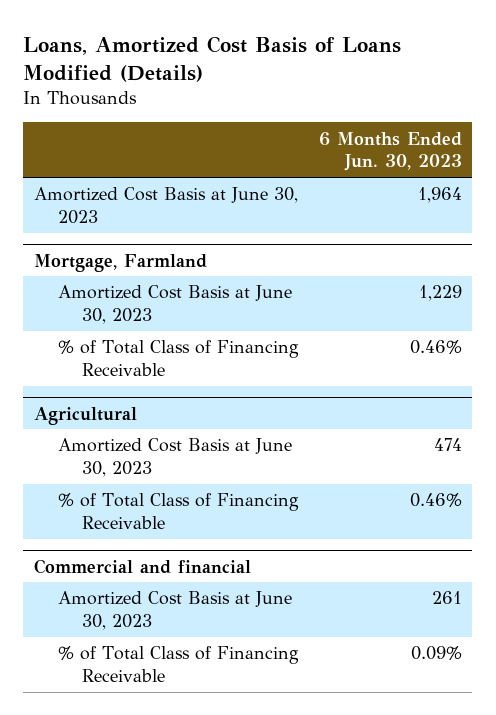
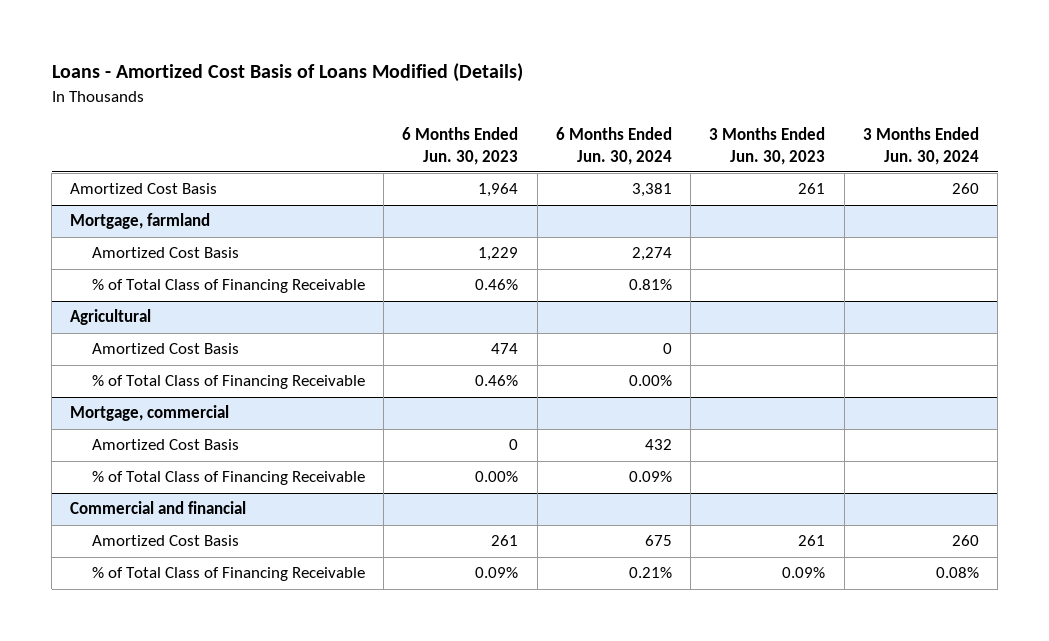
- Loans, Amortized Cost Basis of Loans Modified (Details)
+ Loans - Amortized Cost Basis of Loans Modified (Details)
- | 6 Months Ended Jun. 30, 2023
+ | 6 Months Ended Jun. 30, 2023 | 6 Months Ended Jun. 30, 2024 | 3 Months Ended Jun. 30, 2023 | 3 Months Ended Jun. 30, 2024
- Amortized Cost Basis at June 30, 2023 | 1,964
- Mortgage, Farmland
- Amortized Cost Basis at June 30, 2023 | 1,229
+ Amortized Cost Basis | 1,964 | 3,381 | 261 | 260
+ Mortgage, farmland
+ Amortized Cost Basis | 1,229 | 2,274 | |
@ Agricultural
- Amortized Cost Basis at June 30, 2023 | 474
+ Amortized Cost Basis | 474 | 0 | |
+ Mortgage, commercial
+ Amortized Cost Basis | 0 | 432 | |
+ % of Total Class of Financing Receivable | 0.00% | 0.09% | |
@ Commercial and financial
- Amortized Cost Basis at June 30, 2023 | 261
+ Amortized Cost Basis | 261 | 675 | 261 | 260

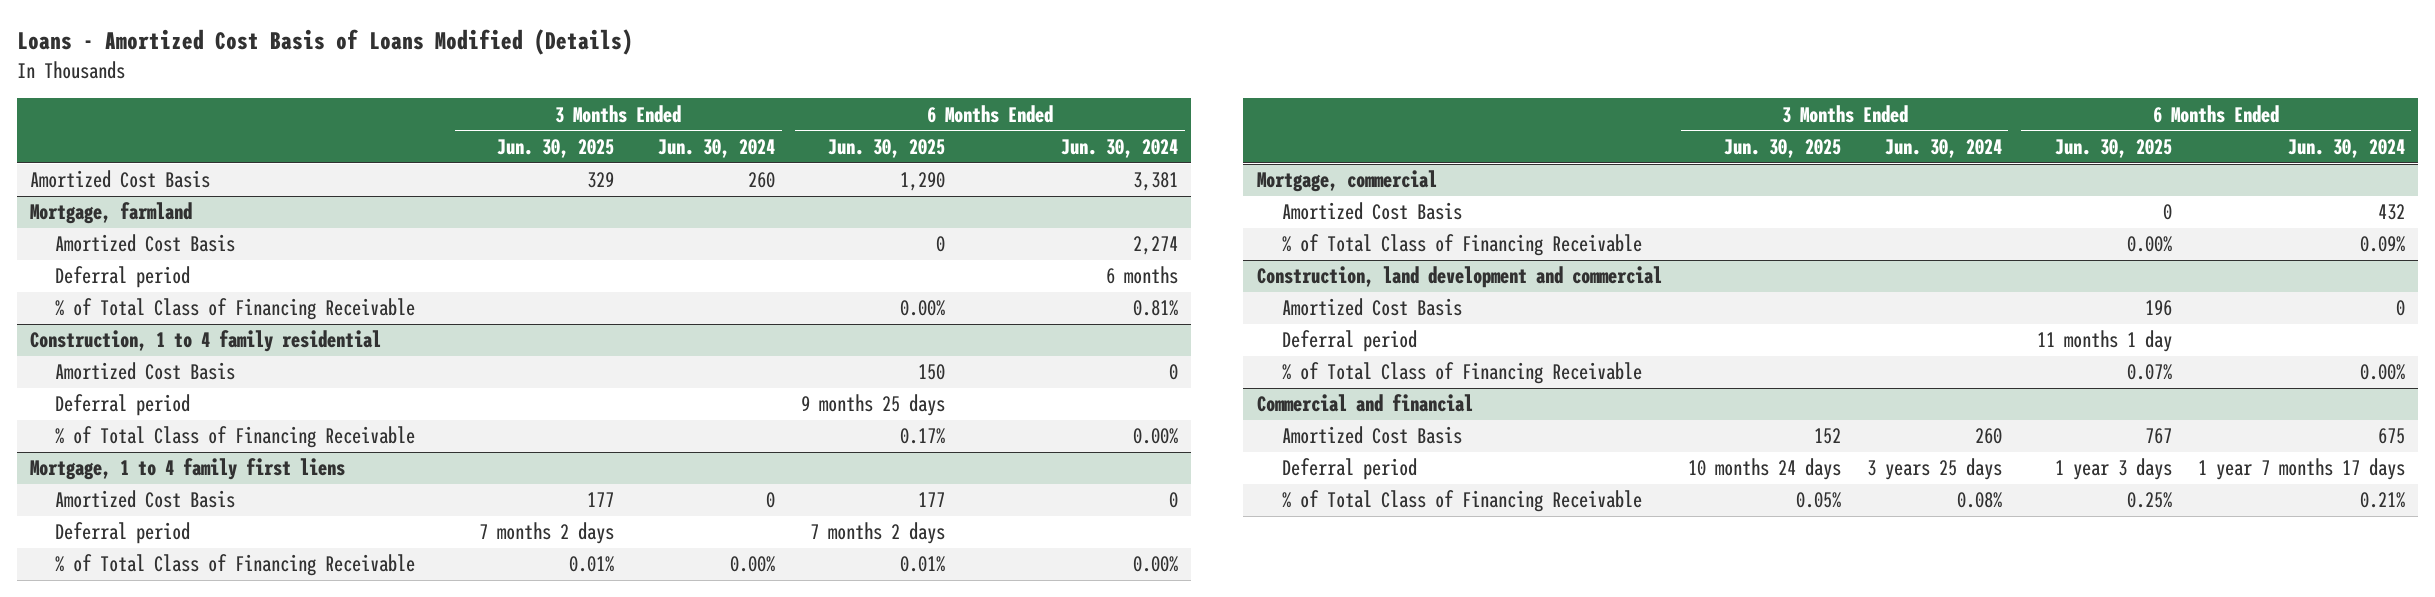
- | 6 Months Ended Jun. 30, 2023 | 6 Months Ended Jun. 30, 2024 | 3 Months Ended Jun. 30, 2023 | 3 Months Ended Jun. 30, 2024
+ | 3 Months Ended Jun. 30, 2025 | 3 Months Ended Jun. 30, 2024 | 6 Months Ended Jun. 30, 2025 | 6 Months Ended Jun. 30, 2024
@ Mortgage, farmland
+ Deferral period | | | | 6 months
- Agricultural
+ Construction, 1 to 4 family residential
+ Deferral period | | | 9 months 25 days |
+ Mortgage, 1 to 4 family first liens
+ Amortized Cost Basis | 177 | 0 | 177 | 0
+ Deferral period | 7 months 2 days | | 7 months 2 days |
+ % of Total Class of Financing Receivable | 0.01% | 0.00% | 0.01% | 0.00%
+ Construction, land development and commercial
+ Amortized Cost Basis | | | 196 | 0
+ Deferral period | | | 11 months 1 day |
+ % of Total Class of Financing Receivable | | | 0.07% | 0.00%
@ Commercial and financial
+ Deferral period | 10 months 24 days | 3 years 25 days | 1 year 3 days | 1 year 7 months 17 days

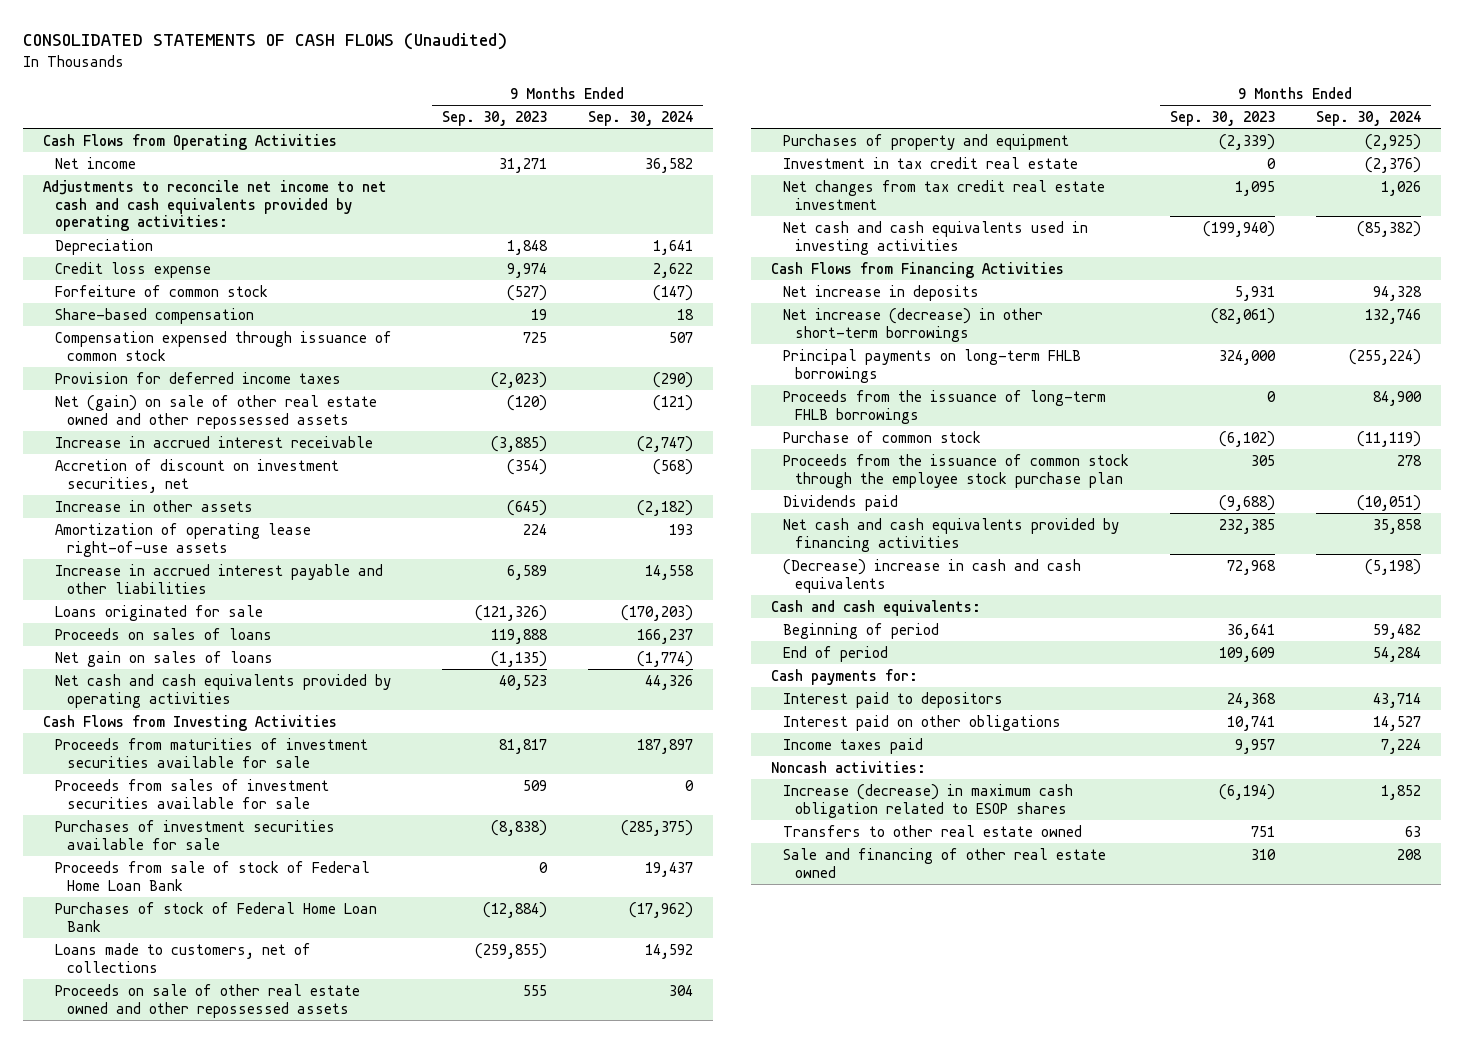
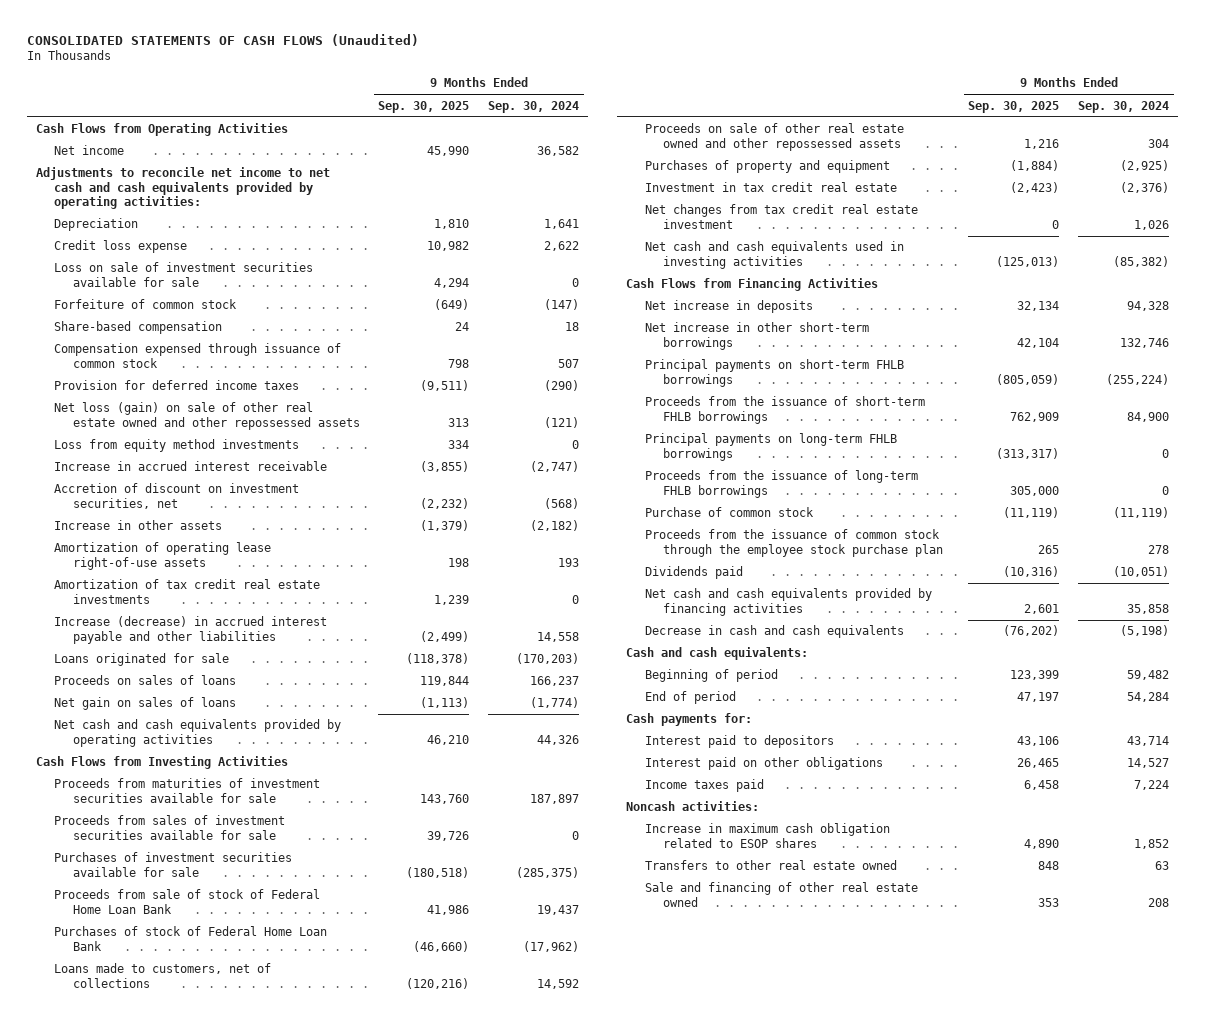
- | 9 Months Ended Sep. 30, 2023 | 9 Months Ended Sep. 30, 2024
+ | 9 Months Ended Sep. 30, 2025 | 9 Months Ended Sep. 30, 2024
+ Loss on sale of investment securities available for sale | 4,294 | 0
- Net (gain) on sale of other real estate owned and other repossessed assets | (120) | (121)
+ Net loss (gain) on sale of other real estate owned and other repossessed assets | 313 | (121)
+ Loss from equity method investments | 334 | 0
- Increase in accrued interest payable and other liabilities | 6,589 | 14,558
+ Amortization of tax credit real estate investments | 1,239 | 0
+ Increase (decrease) in accrued interest payable and other liabilities | (2,499) | 14,558
- Net increase (decrease) in other short-term borrowings | (82,061) | 132,746
- Principal payments on long-term FHLB borrowings | 324,000 | (255,224)
- Proceeds from the issuance of long-term FHLB borrowings | 0 | 84,900
+ Net increase in other short-term borrowings | 42,104 | 132,746
+ Principal payments on short-term FHLB borrowings | (805,059) | (255,224)
+ Proceeds from the issuance of short-term FHLB borrowings | 762,909 | 84,900
+ Principal payments on long-term FHLB borrowings | (313,317) | 0
+ Proceeds from the issuance of long-term FHLB borrowings | 305,000 | 0
- (Decrease) increase in cash and cash equivalents | 72,968 | (5,198)
+ Decrease in cash and cash equivalents | (76,202) | (5,198)
- Increase (decrease) in maximum cash obligation related to ESOP shares | (6,194) | 1,852
+ Increase in maximum cash obligation related to ESOP shares | 4,890 | 1,852

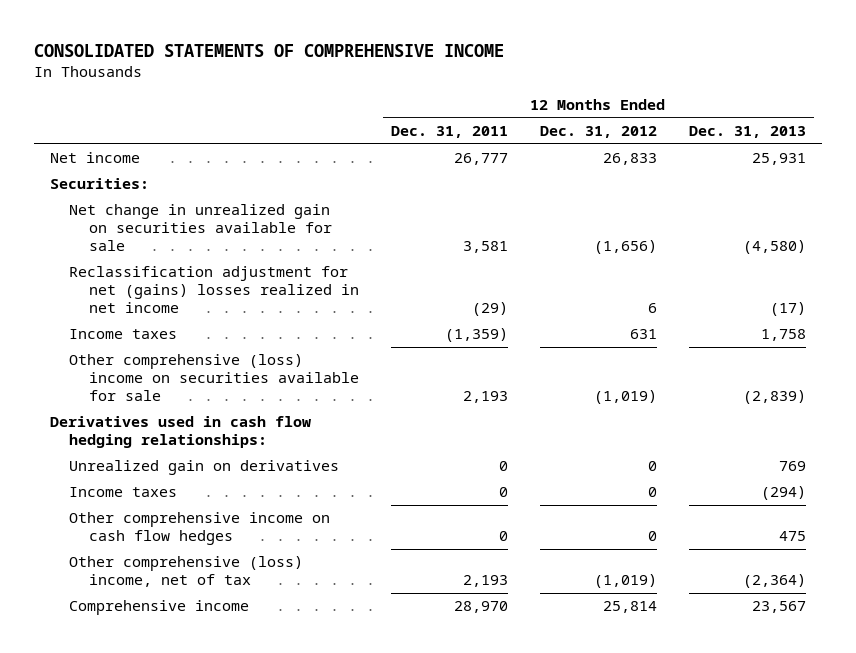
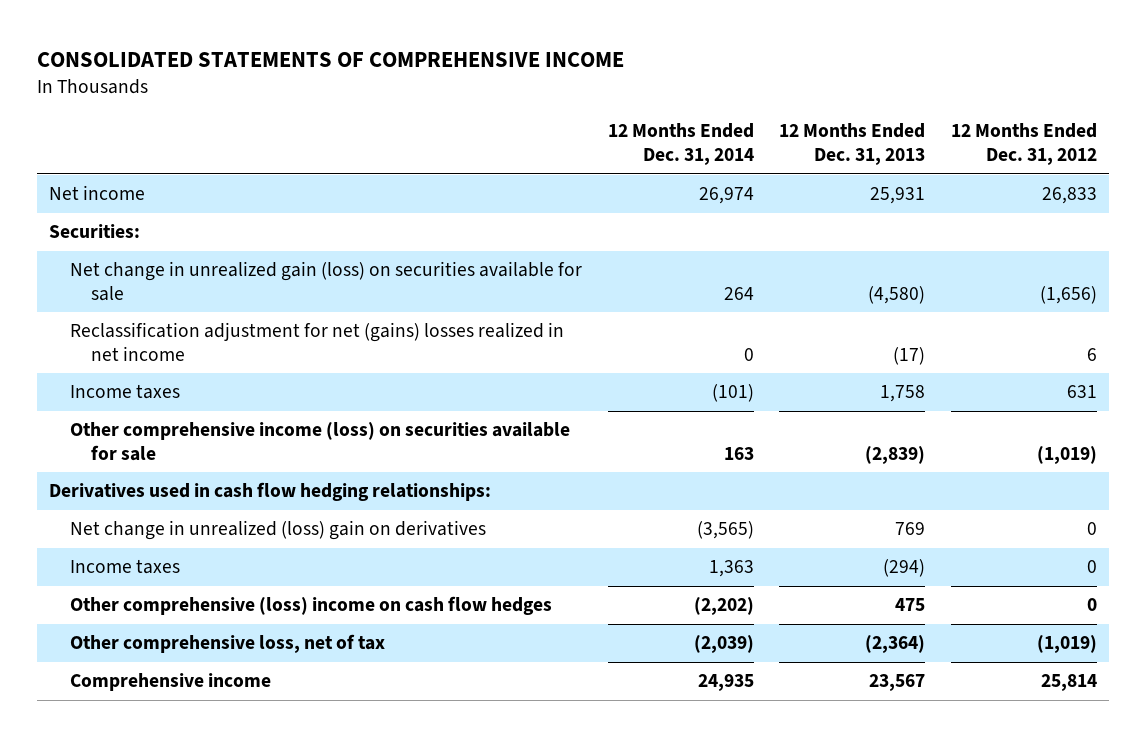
- | 12 Months Ended Dec. 31, 2011 | 12 Months Ended Dec. 31, 2012 | 12 Months Ended Dec. 31, 2013
+ | 12 Months Ended Dec. 31, 2014 | 12 Months Ended Dec. 31, 2013 | 12 Months Ended Dec. 31, 2012
- Net change in unrealized gain on securities available for sale | 3,581 | (1,656) | (4,580)
+ Net change in unrealized gain (loss) on securities available for sale | 264 | (4,580) | (1,656)
- Other comprehensive (loss) income on securities available for sale | 2,193 | (1,019) | (2,839)
+ Other comprehensive income (loss) on securities available for sale | 163 | (2,839) | (1,019)
- Unrealized gain on derivatives | 0 | 0 | 769
+ Net change in unrealized (loss) gain on derivatives | (3,565) | 769 | 0
- Other comprehensive income on cash flow hedges | 0 | 0 | 475
- Other comprehensive (loss) income, net of tax | 2,193 | (1,019) | (2,364)
+ Other comprehensive (loss) income on cash flow hedges | (2,202) | 475 | 0
+ Other comprehensive loss, net of tax | (2,039) | (2,364) | (1,019)

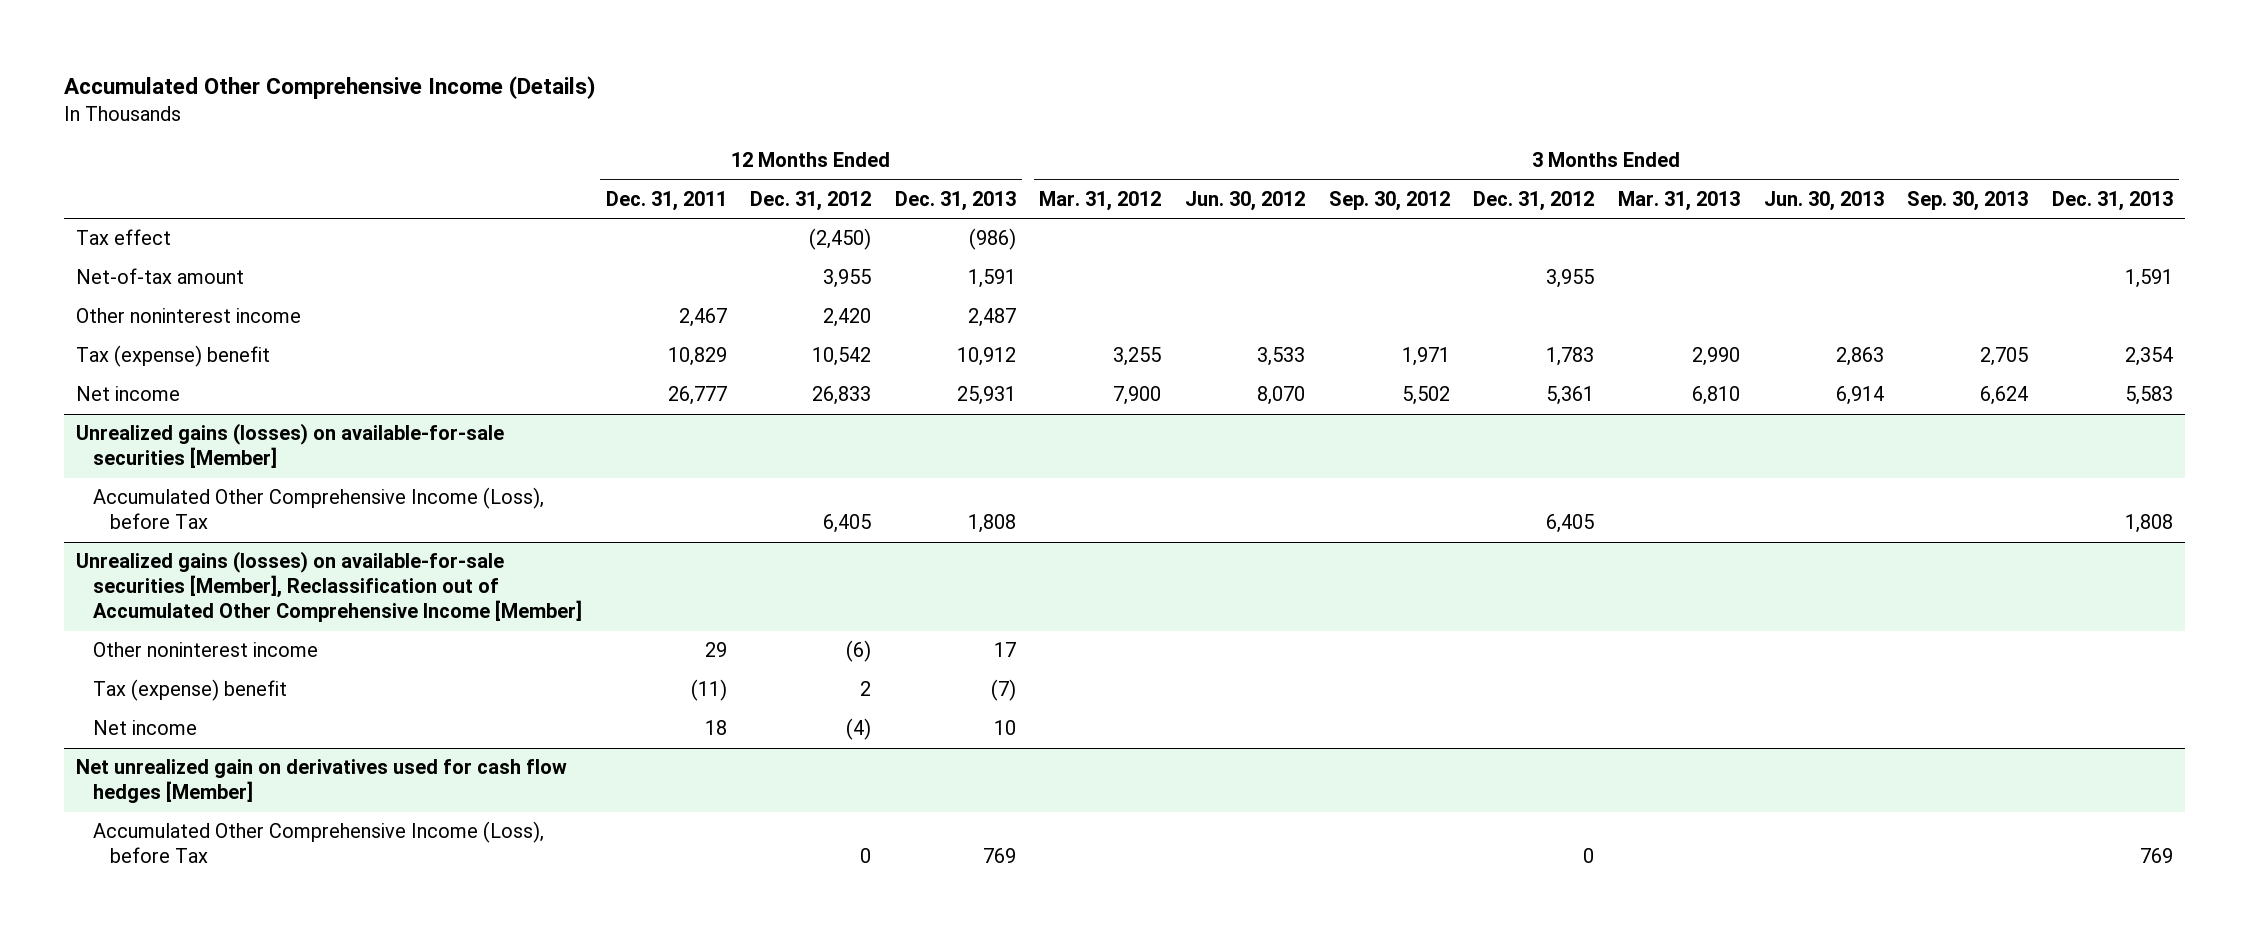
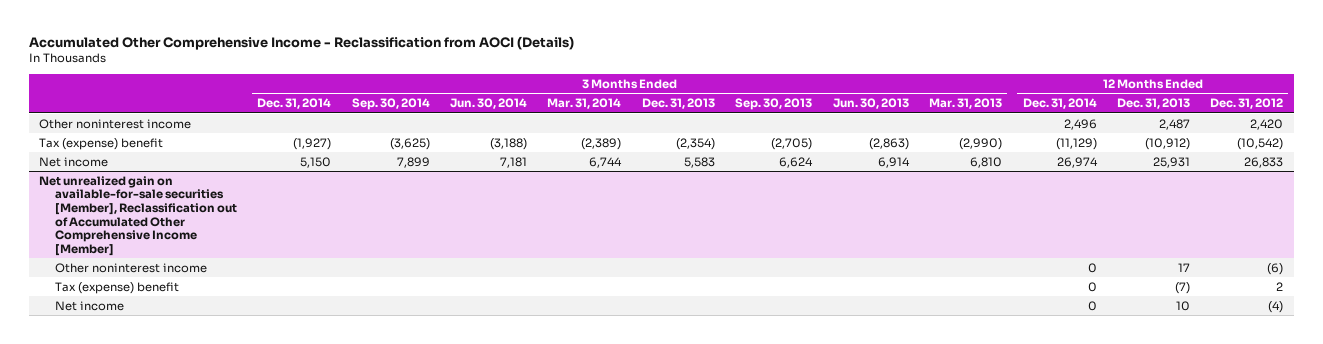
- Accumulated Other Comprehensive Income (Details)
+ Accumulated Other Comprehensive Income - Reclassification from AOCI (Details)
- | 12 Months Ended Dec. 31, 2011 | 12 Months Ended Dec. 31, 2012 | 12 Months Ended Dec. 31, 2013 | 3 Months Ended Mar. 31, 2012 | 3 Months Ended Jun. 30, 2012 | 3 Months Ended Sep. 30, 2012 | 3 Months Ended Dec. 31, 2012 | 3 Months Ended Mar. 31, 2013 | 3 Months Ended Jun. 30, 2013 | 3 Months Ended Sep. 30, 2013 | 3 Months Ended Dec. 31, 2013
+ | 3 Months Ended Dec. 31, 2014 | 3 Months Ended Sep. 30, 2014 | 3 Months Ended Jun. 30, 2014 | 3 Months Ended Mar. 31, 2014 | 3 Months Ended Dec. 31, 2013 | 3 Months Ended Sep. 30, 2013 | 3 Months Ended Jun. 30, 2013 | 3 Months Ended Mar. 31, 2013 | 12 Months Ended Dec. 31, 2014 | 12 Months Ended Dec. 31, 2013 | 12 Months Ended Dec. 31, 2012
- Tax effect | | (2,450) | (986) | | | | | | | |
- Net-of-tax amount | | 3,955 | 1,591 | | | | 3,955 | | | | 1,591
- Tax (expense) benefit | 10,829 | 10,542 | 10,912 | 3,255 | 3,533 | 1,971 | 1,783 | 2,990 | 2,863 | 2,705 | 2,354
+ Tax (expense) benefit | (1,927) | (3,625) | (3,188) | (2,389) | (2,354) | (2,705) | (2,863) | (2,990) | (11,129) | (10,912) | (10,542)
- Unrealized gains (losses) on available-for-sale securities [Member]
- Accumulated Other Comprehensive Income (Loss), before Tax | | 6,405 | 1,808 | | | | 6,405 | | | | 1,808
- Unrealized gains (losses) on available-for-sale securities [Member], Reclassification out of Accumulated Other Comprehensive Income [Member]
+ Net unrealized gain on available-for-sale securities [Member], Reclassification out of Accumulated Other Comprehensive Income [Member]
- Net unrealized gain on derivatives used for cash flow hedges [Member]
- Accumulated Other Comprehensive Income (Loss), before Tax | | 0 | 769 | | | | 0 | | | | 769

